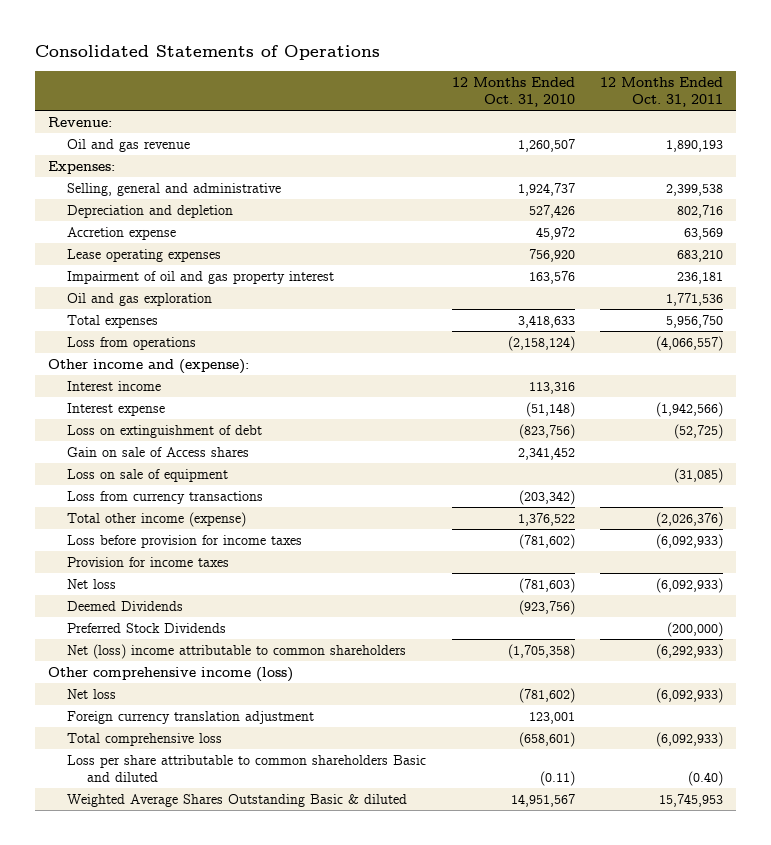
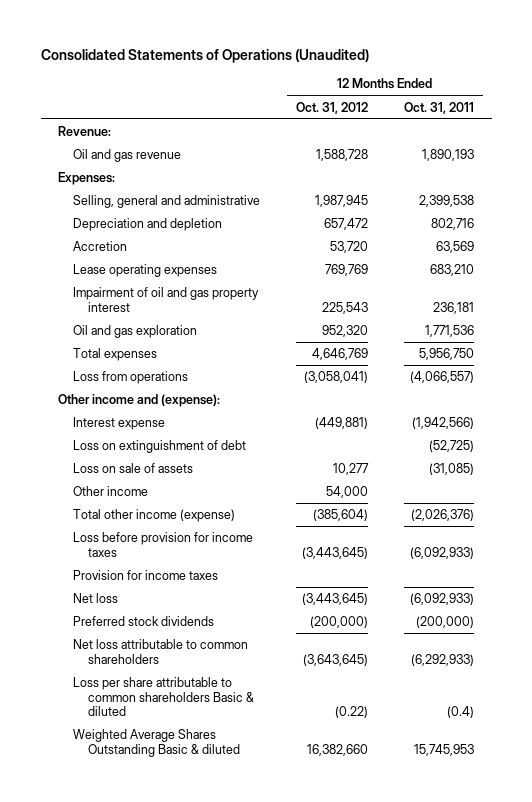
- Consolidated Statements of Operations
+ Consolidated Statements of Operations (Unaudited)
- | 12 Months Ended Oct. 31, 2010 | 12 Months Ended Oct. 31, 2011
+ | 12 Months Ended Oct. 31, 2012 | 12 Months Ended Oct. 31, 2011
- Accretion expense | 45,972 | 63,569
+ Accretion | 53,720 | 63,569
- Interest income | 113,316 |
- Gain on sale of Access shares | 2,341,452 |
- Loss on sale of equipment | | (31,085)
- Loss from currency transactions | (203,342) |
+ Loss on sale of assets | 10,277 | (31,085)
+ Other income | 54,000 |
- Deemed Dividends | (923,756) |
- Preferred Stock Dividends | | (200,000)
- Net (loss) income attributable to common shareholders | (1,705,358) | (6,292,933)
- Other comprehensive income (loss)
- Net loss | (781,602) | (6,092,933)
- Foreign currency translation adjustment | 123,001 |
- Total comprehensive loss | (658,601) | (6,092,933)
- Loss per share attributable to common shareholders Basic and diluted | (0.11) | (0.40)
+ Preferred stock dividends | (200,000) | (200,000)
+ Net loss attributable to common shareholders | (3,643,645) | (6,292,933)
+ Loss per share attributable to common shareholders Basic & diluted | (0.22) | (0.4)

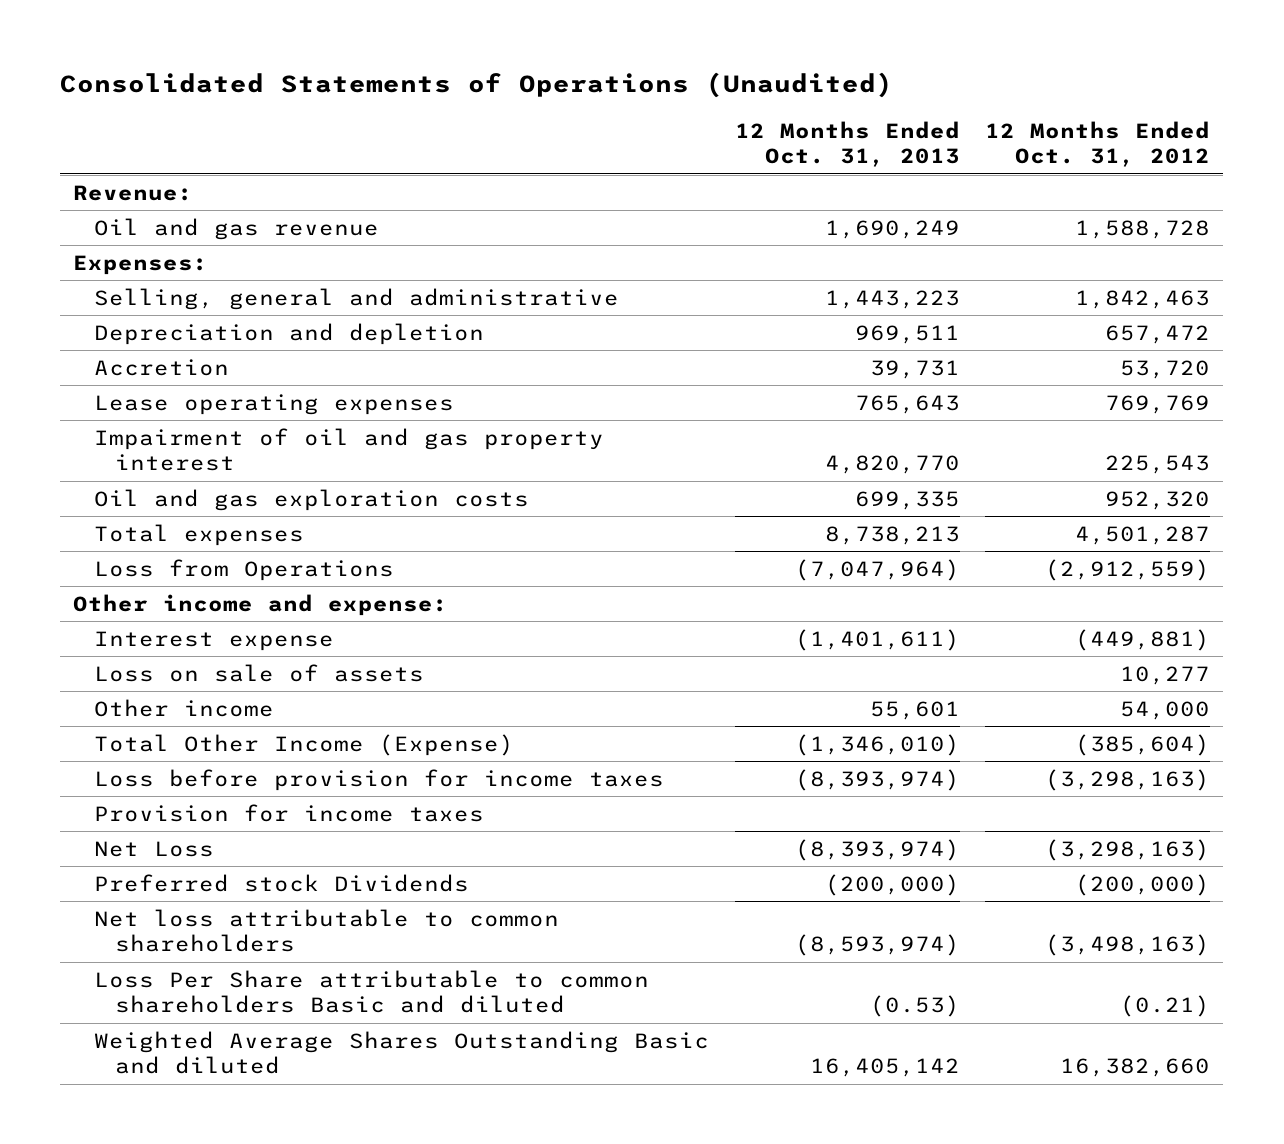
- | 12 Months Ended Oct. 31, 2012 | 12 Months Ended Oct. 31, 2011
+ | 12 Months Ended Oct. 31, 2013 | 12 Months Ended Oct. 31, 2012
- Selling, general and administrative | 1,987,945 | 2,399,538
+ Selling, general and administrative | 1,443,223 | 1,842,463
- Oil and gas exploration | 952,320 | 1,771,536
- Total expenses | 4,646,769 | 5,956,750
- Loss from operations | (3,058,041) | (4,066,557)
- Other income and (expense):
+ Oil and gas exploration costs | 699,335 | 952,320
+ Total expenses | 8,738,213 | 4,501,287
+ Loss from Operations | (7,047,964) | (2,912,559)
+ Other income and expense:
- Loss on extinguishment of debt | | (52,725)
- Total other income (expense) | (385,604) | (2,026,376)
- Loss before provision for income taxes | (3,443,645) | (6,092,933)
+ Total Other Income (Expense) | (1,346,010) | (385,604)
+ Loss before provision for income taxes | (8,393,974) | (3,298,163)
- Net loss | (3,443,645) | (6,092,933)
- Preferred stock dividends | (200,000) | (200,000)
- Net loss attributable to common shareholders | (3,643,645) | (6,292,933)
- Loss per share attributable to common shareholders Basic & diluted | (0.22) | (0.4)
- Weighted Average Shares Outstanding Basic & diluted | 16,382,660 | 15,745,953
+ Net Loss | (8,393,974) | (3,298,163)
+ Preferred stock Dividends | (200,000) | (200,000)
+ Net loss attributable to common shareholders | (8,593,974) | (3,498,163)
+ Loss Per Share attributable to common shareholders Basic and diluted | (0.53) | (0.21)
+ Weighted Average Shares Outstanding Basic and diluted | 16,405,142 | 16,382,660

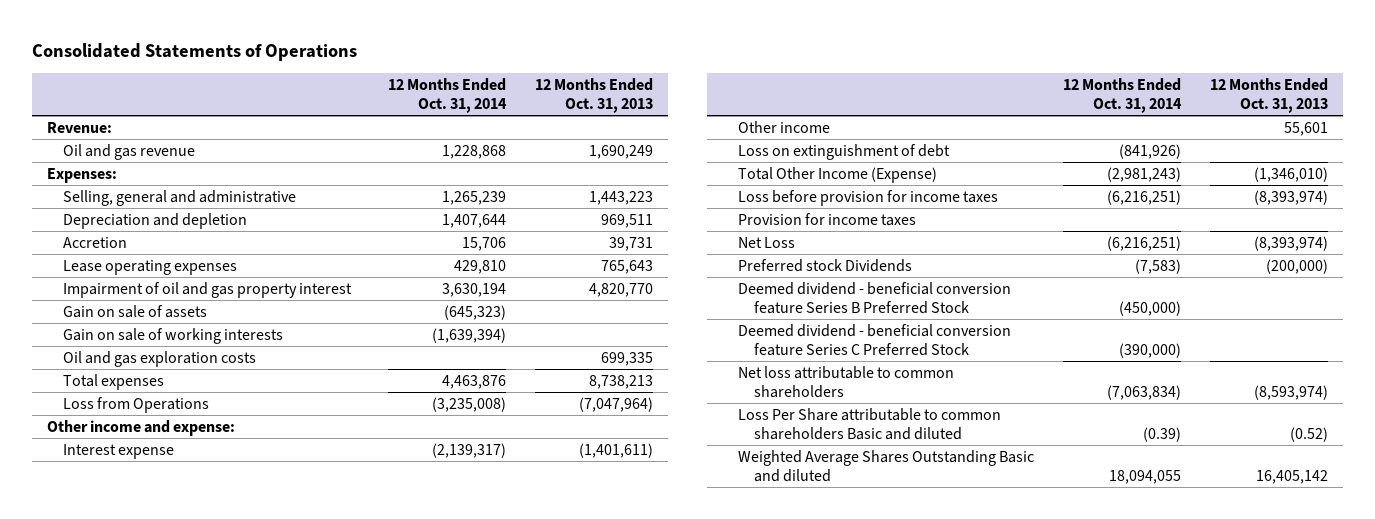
- Consolidated Statements of Operations (Unaudited)
+ Consolidated Statements of Operations
- | 12 Months Ended Oct. 31, 2013 | 12 Months Ended Oct. 31, 2012
+ | 12 Months Ended Oct. 31, 2014 | 12 Months Ended Oct. 31, 2013
+ Gain on sale of assets | (645,323) |
+ Gain on sale of working interests | (1,639,394) |
- Loss on sale of assets | | 10,277
+ Loss on extinguishment of debt | (841,926) |
+ Deemed dividend - beneficial conversion feature Series B Preferred Stock | (450,000) |
+ Deemed dividend - beneficial conversion feature Series C Preferred Stock | (390,000) |
- Loss Per Share attributable to common shareholders Basic and diluted | (0.53) | (0.21)
+ Loss Per Share attributable to common shareholders Basic and diluted | (0.39) | (0.52)

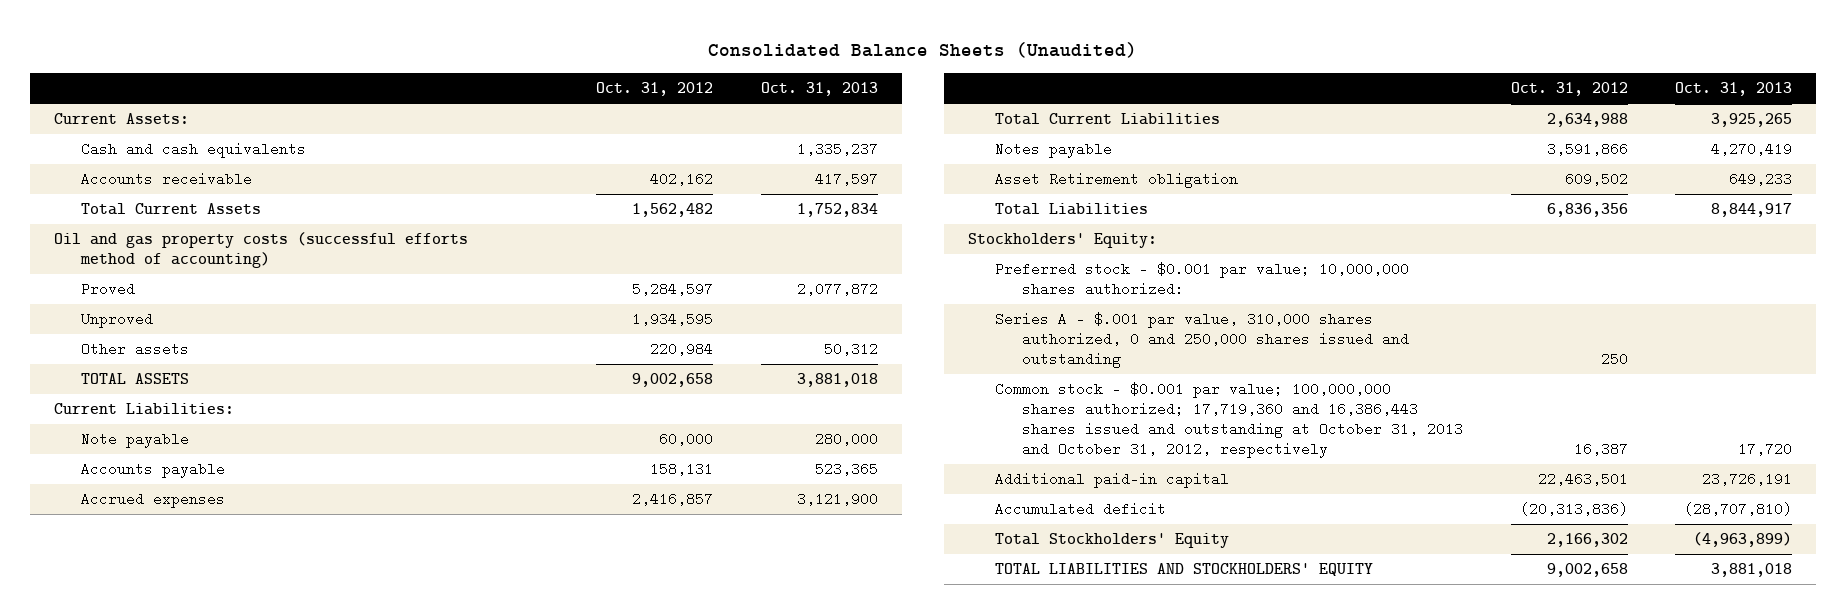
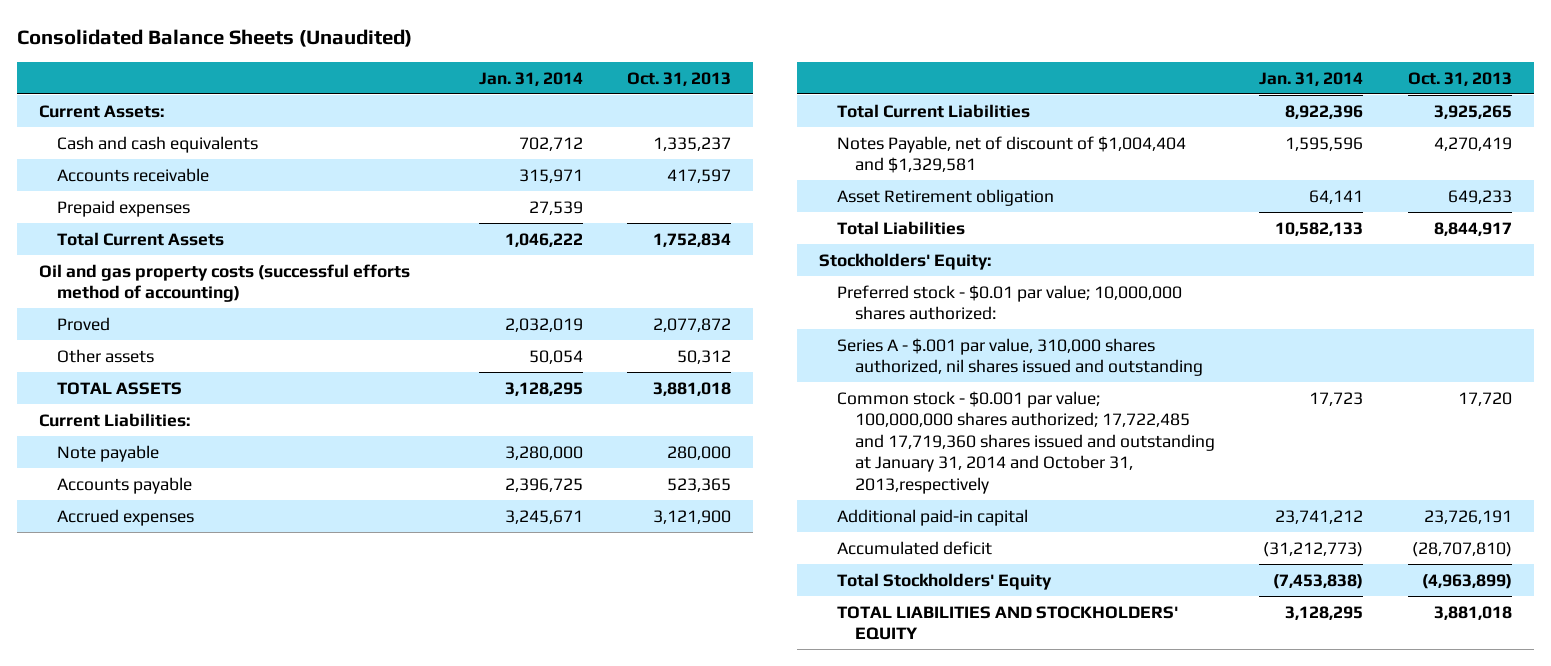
- | Oct. 31, 2012 | Oct. 31, 2013
+ | Jan. 31, 2014 | Oct. 31, 2013
+ Prepaid expenses | 27,539 |
- Unproved | 1,934,595 |
- Notes payable | 3,591,866 | 4,270,419
+ Notes Payable, net of discount of $1,004,404 and $1,329,581 | 1,595,596 | 4,270,419
- Preferred stock - $0.001 par value; 10,000,000 shares authorized:
- Series A - $.001 par value, 310,000 shares authorized, 0 and 250,000 shares issued and outstanding | 250 |
- Common stock - $0.001 par value; 100,000,000 shares authorized; 17,719,360 and 16,386,443 shares issued and outstanding at October 31, 2013 and October 31, 2012, respectively | 16,387 | 17,720
+ Preferred stock - $0.01 par value; 10,000,000 shares authorized:
+ Series A - $.001 par value, 310,000 shares authorized, nil shares issued and outstanding
+ Common stock - $0.001 par value; 100,000,000 shares authorized; 17,722,485 and 17,719,360 shares issued and outstanding at January 31, 2014 and October 31, 2013,respectively | 17,723 | 17,720

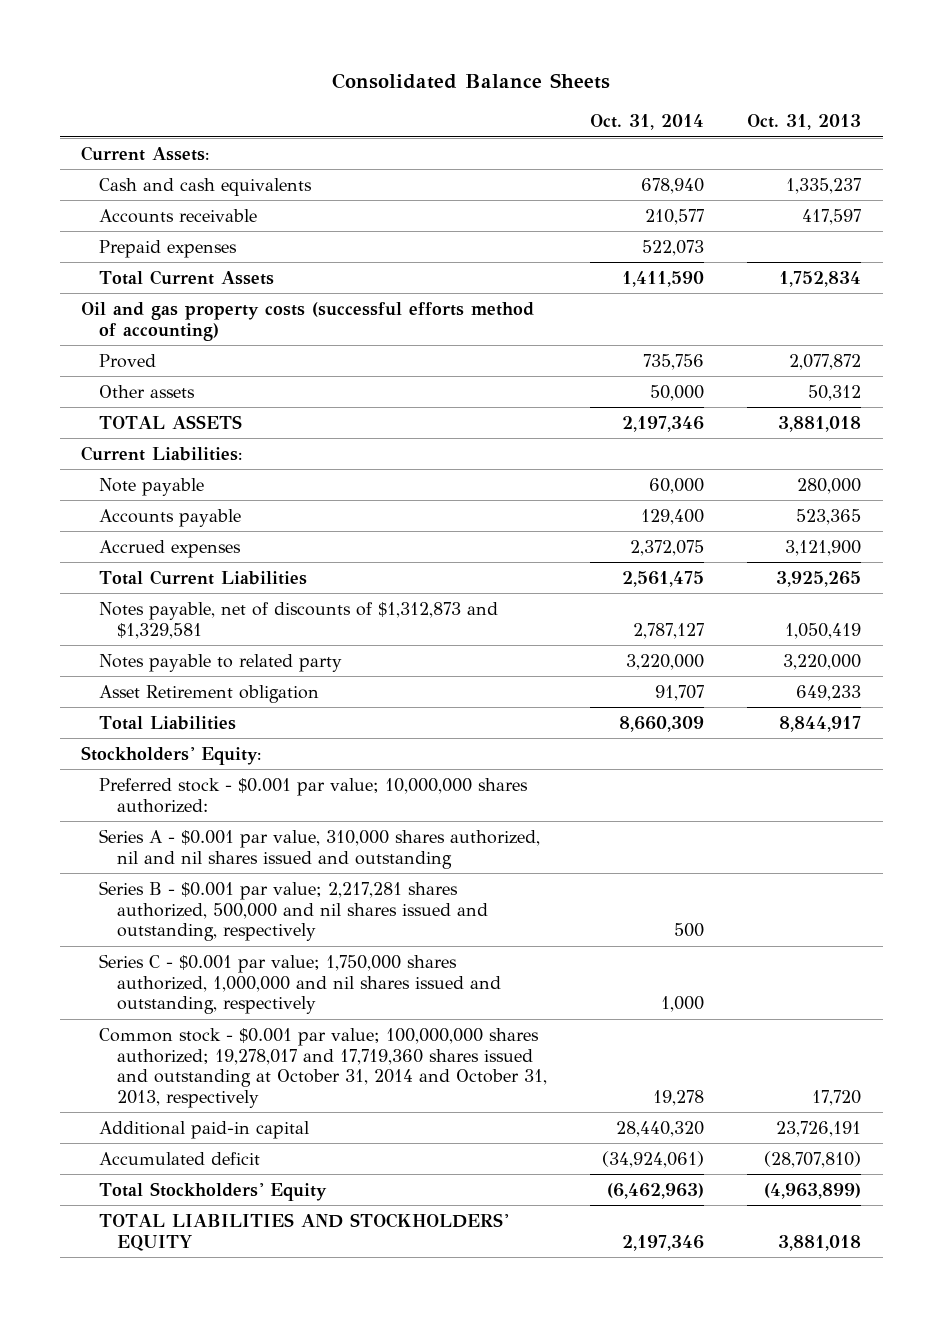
- Consolidated Balance Sheets (Unaudited)
+ Consolidated Balance Sheets
- | Jan. 31, 2014 | Oct. 31, 2013
+ | Oct. 31, 2014 | Oct. 31, 2013
- Notes Payable, net of discount of $1,004,404 and $1,329,581 | 1,595,596 | 4,270,419
+ Notes payable, net of discounts of $1,312,873 and $1,329,581 | 2,787,127 | 1,050,419
+ Notes payable to related party | 3,220,000 | 3,220,000
- Preferred stock - $0.01 par value; 10,000,000 shares authorized:
- Series A - $.001 par value, 310,000 shares authorized, nil shares issued and outstanding
- Common stock - $0.001 par value; 100,000,000 shares authorized; 17,722,485 and 17,719,360 shares issued and outstanding at January 31, 2014 and October 31, 2013,respectively | 17,723 | 17,720
+ Preferred stock - $0.001 par value; 10,000,000 shares authorized:
+ Series A - $0.001 par value, 310,000 shares authorized, nil and nil shares issued and outstanding
+ Series B - $0.001 par value; 2,217,281 shares authorized, 500,000 and nil shares issued and outstanding, respectively | 500 |
+ Series C - $0.001 par value; 1,750,000 shares authorized, 1,000,000 and nil shares issued and outstanding, respectively | 1,000 |
+ Common stock - $0.001 par value; 100,000,000 shares authorized; 19,278,017 and 17,719,360 shares issued and outstanding at October 31, 2014 and October 31, 2013, respectively | 19,278 | 17,720

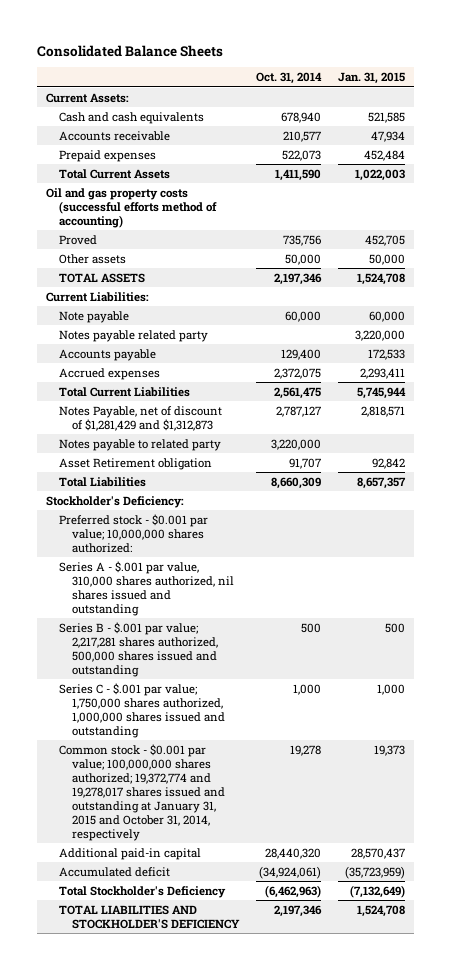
- | Oct. 31, 2014 | Oct. 31, 2013
+ | Oct. 31, 2014 | Jan. 31, 2015
+ Notes payable related party | | 3,220,000
- Notes payable, net of discounts of $1,312,873 and $1,329,581 | 2,787,127 | 1,050,419
+ Notes Payable, net of discount of $1,281,429 and $1,312,873 | 2,787,127 | 2,818,571
- Stockholders' Equity:
+ Stockholder's Deficiency:
- Series A - $0.001 par value, 310,000 shares authorized, nil and nil shares issued and outstanding
- Series B - $0.001 par value; 2,217,281 shares authorized, 500,000 and nil shares issued and outstanding, respectively | 500 |
- Series C - $0.001 par value; 1,750,000 shares authorized, 1,000,000 and nil shares issued and outstanding, respectively | 1,000 |
- Common stock - $0.001 par value; 100,000,000 shares authorized; 19,278,017 and 17,719,360 shares issued and outstanding at October 31, 2014 and October 31, 2013, respectively | 19,278 | 17,720
+ Series A - $.001 par value, 310,000 shares authorized, nil shares issued and outstanding
+ Series B - $.001 par value; 2,217,281 shares authorized, 500,000 shares issued and outstanding | 500 | 500
+ Series C - $.001 par value; 1,750,000 shares authorized, 1,000,000 shares issued and outstanding | 1,000 | 1,000
+ Common stock - $0.001 par value; 100,000,000 shares authorized; 19,372,774 and 19,278,017 shares issued and outstanding at January 31, 2015 and October 31, 2014, respectively | 19,278 | 19,373
- Total Stockholders' Equity | (6,462,963) | (4,963,899)
- TOTAL LIABILITIES AND STOCKHOLDERS' EQUITY | 2,197,346 | 3,881,018
+ Total Stockholder's Deficiency | (6,462,963) | (7,132,649)
+ TOTAL LIABILITIES AND STOCKHOLDER'S DEFICIENCY | 2,197,346 | 1,524,708

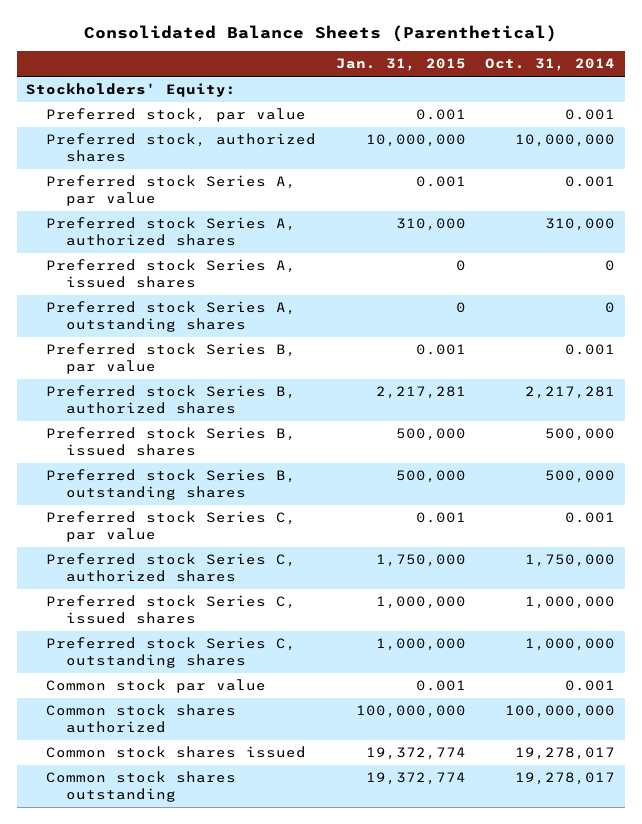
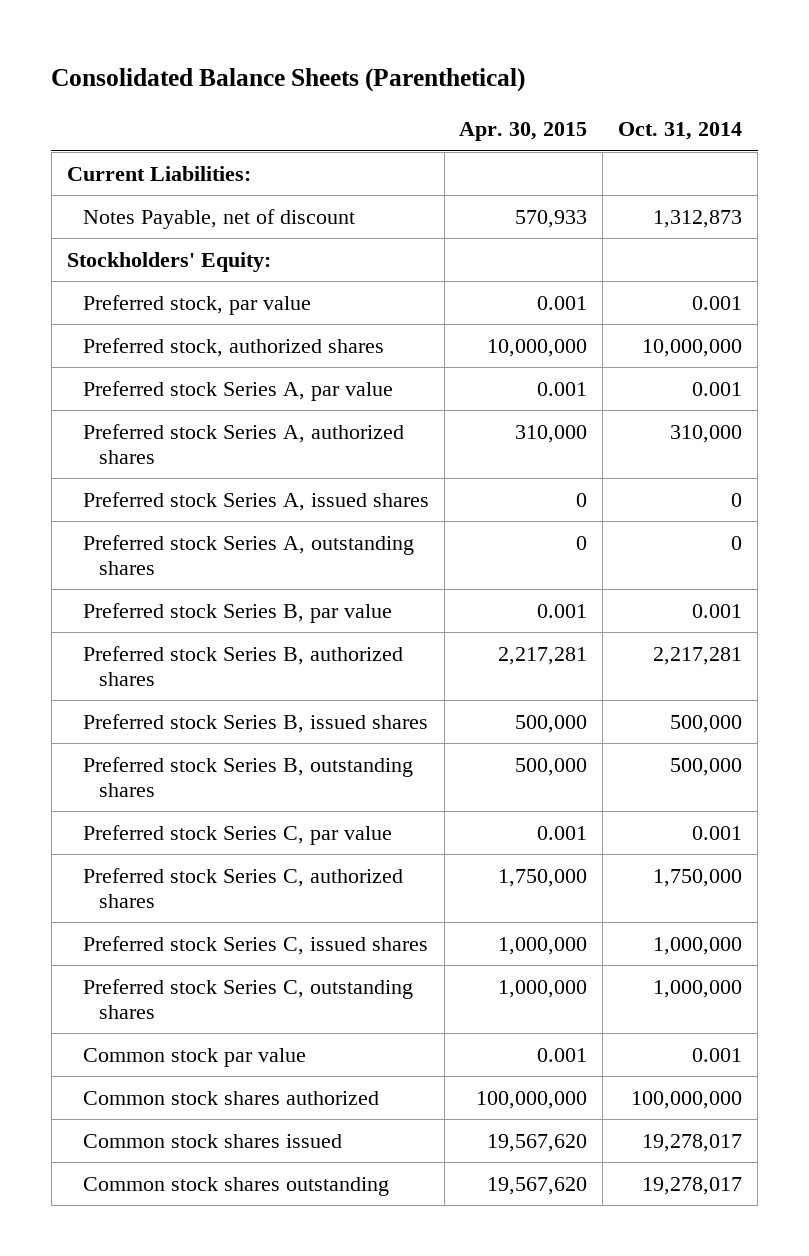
- | Jan. 31, 2015 | Oct. 31, 2014
+ | Apr. 30, 2015 | Oct. 31, 2014
+ Current Liabilities:
+ Notes Payable, net of discount | 570,933 | 1,312,873

